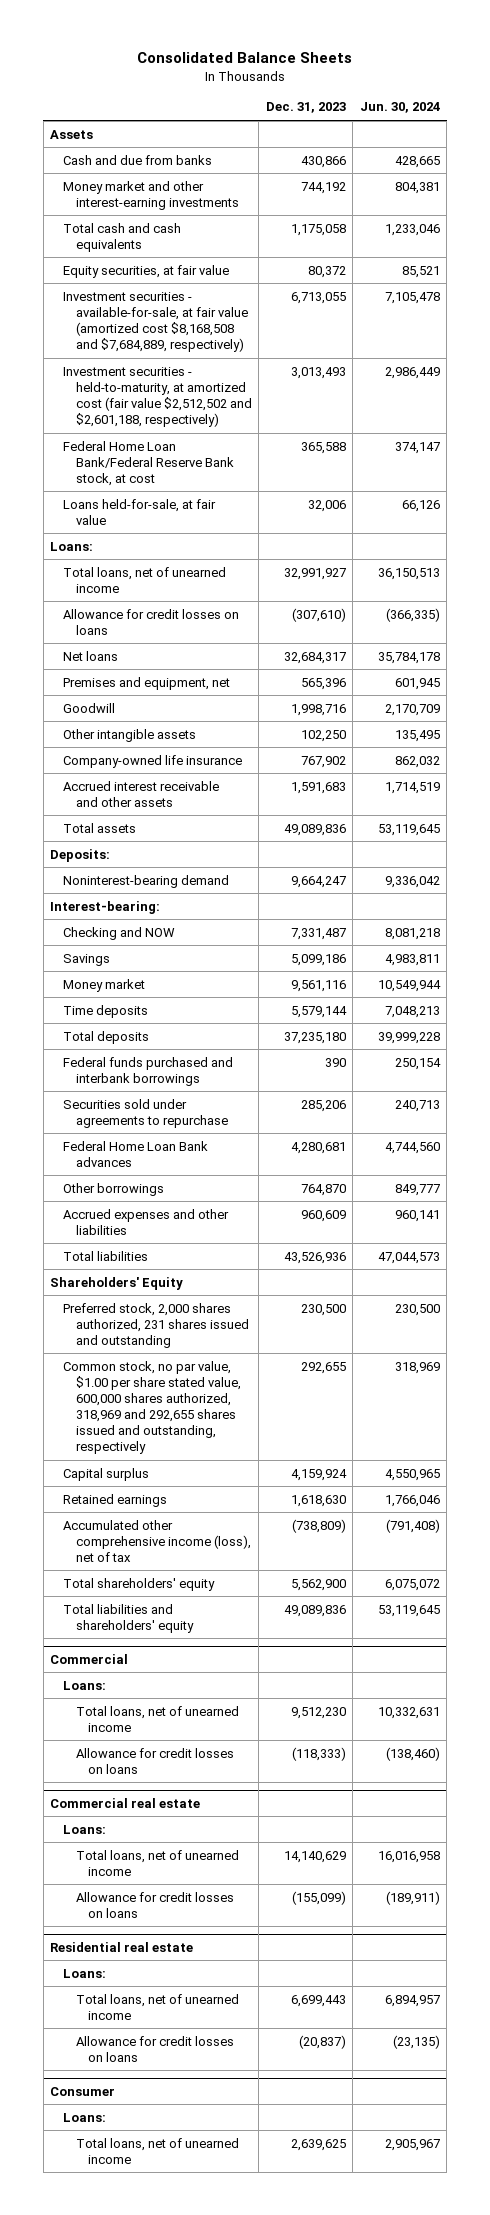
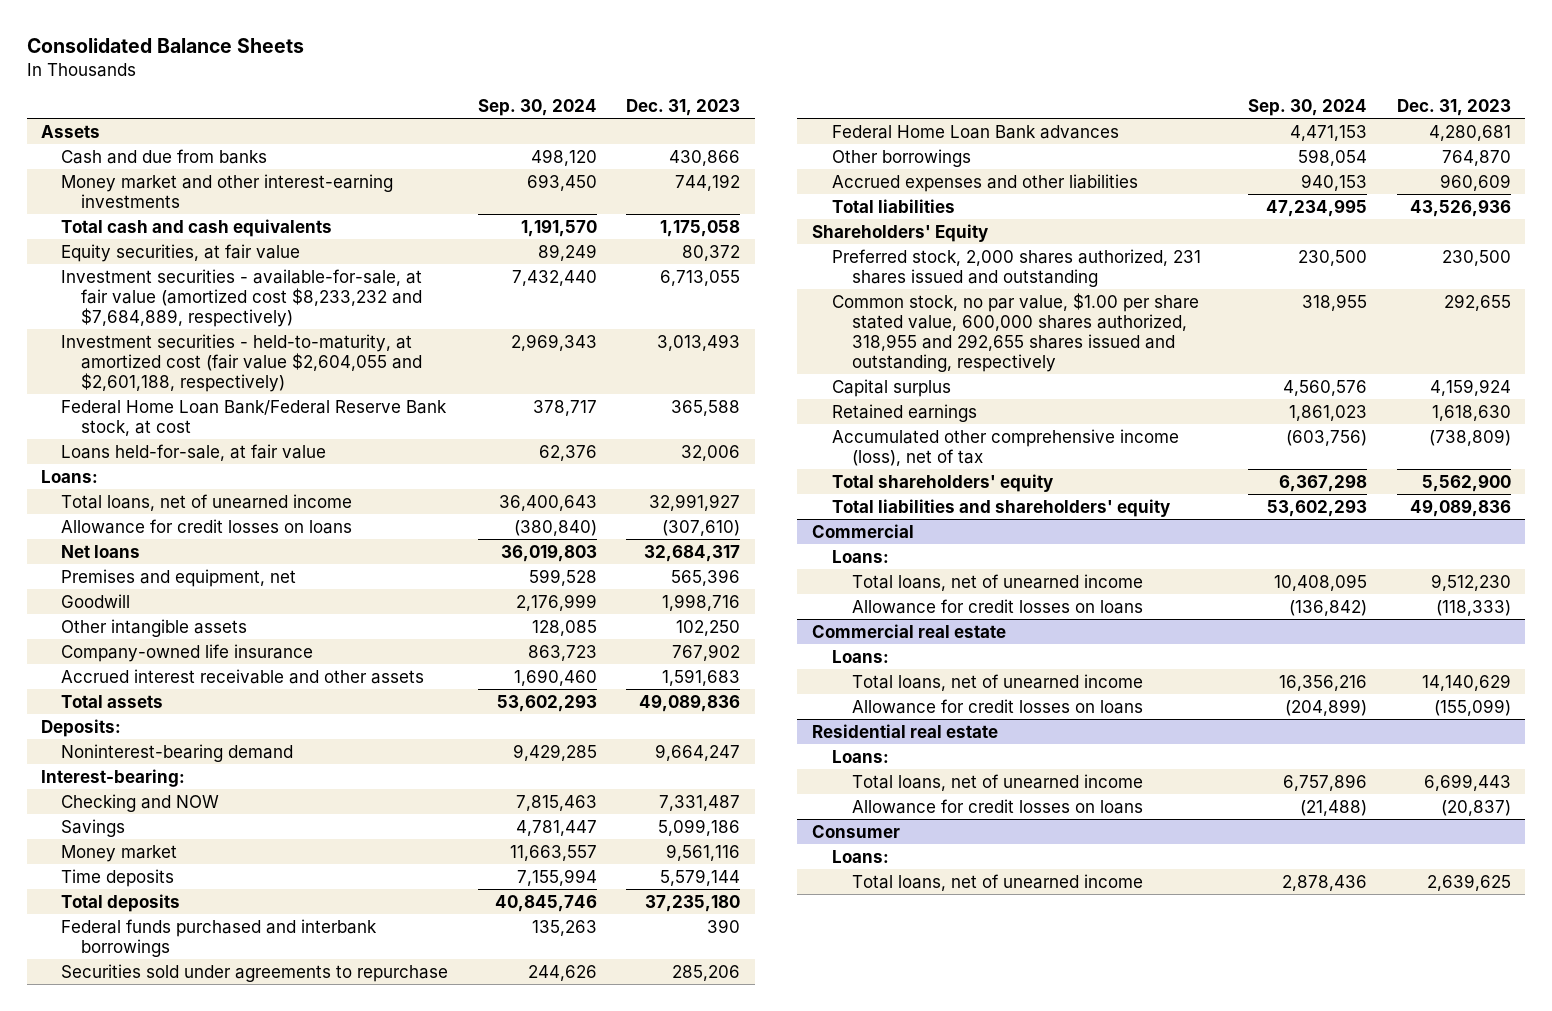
- | Dec. 31, 2023 | Jun. 30, 2024
+ | Sep. 30, 2024 | Dec. 31, 2023
- Investment securities - available-for-sale, at fair value (amortized cost $8,168,508 and $7,684,889, respectively) | 6,713,055 | 7,105,478
- Investment securities - held-to-maturity, at amortized cost (fair value $2,512,502 and $2,601,188, respectively) | 3,013,493 | 2,986,449
+ Investment securities - available-for-sale, at fair value (amortized cost $8,233,232 and $7,684,889, respectively) | 7,432,440 | 6,713,055
+ Investment securities - held-to-maturity, at amortized cost (fair value $2,604,055 and $2,601,188, respectively) | 2,969,343 | 3,013,493
- Common stock, no par value, $1.00 per share stated value, 600,000 shares authorized, 318,969 and 292,655 shares issued and outstanding, respectively | 292,655 | 318,969
+ Common stock, no par value, $1.00 per share stated value, 600,000 shares authorized, 318,955 and 292,655 shares issued and outstanding, respectively | 318,955 | 292,655

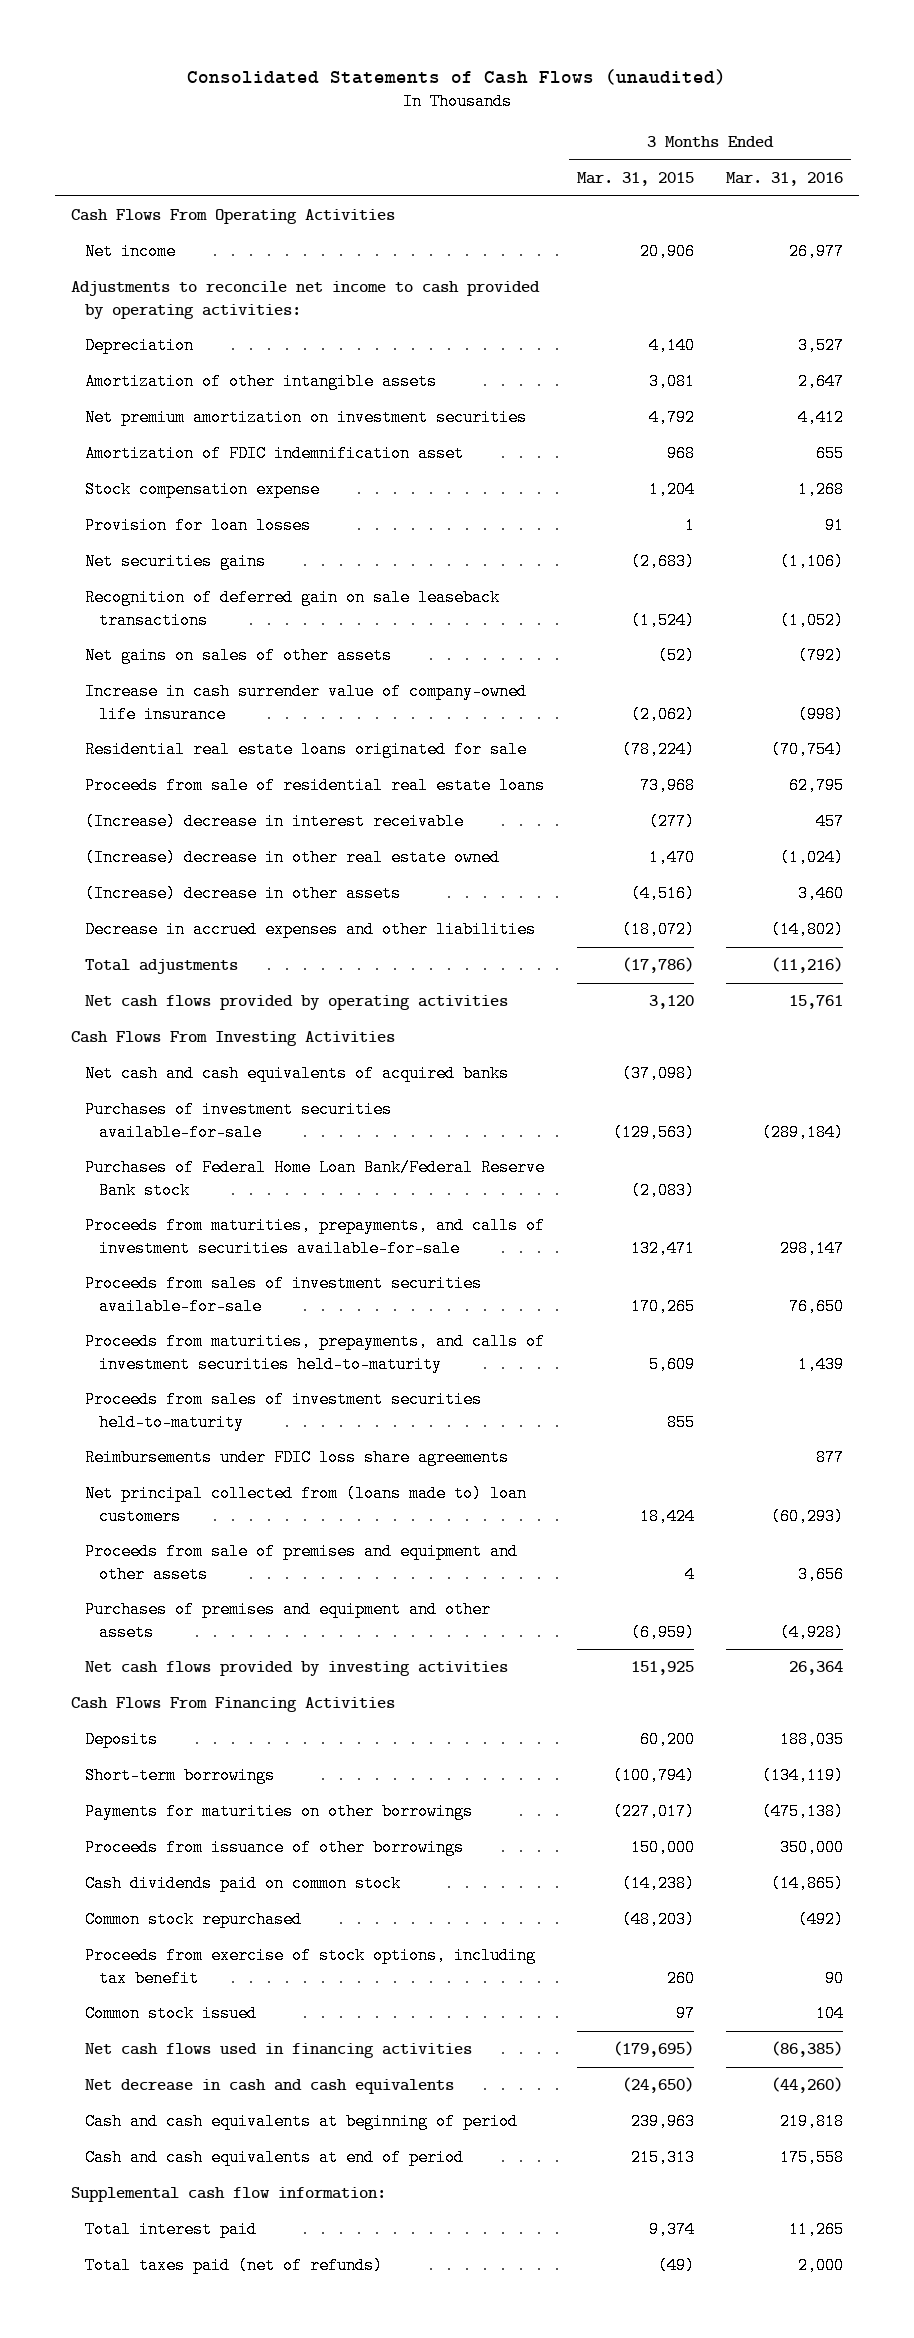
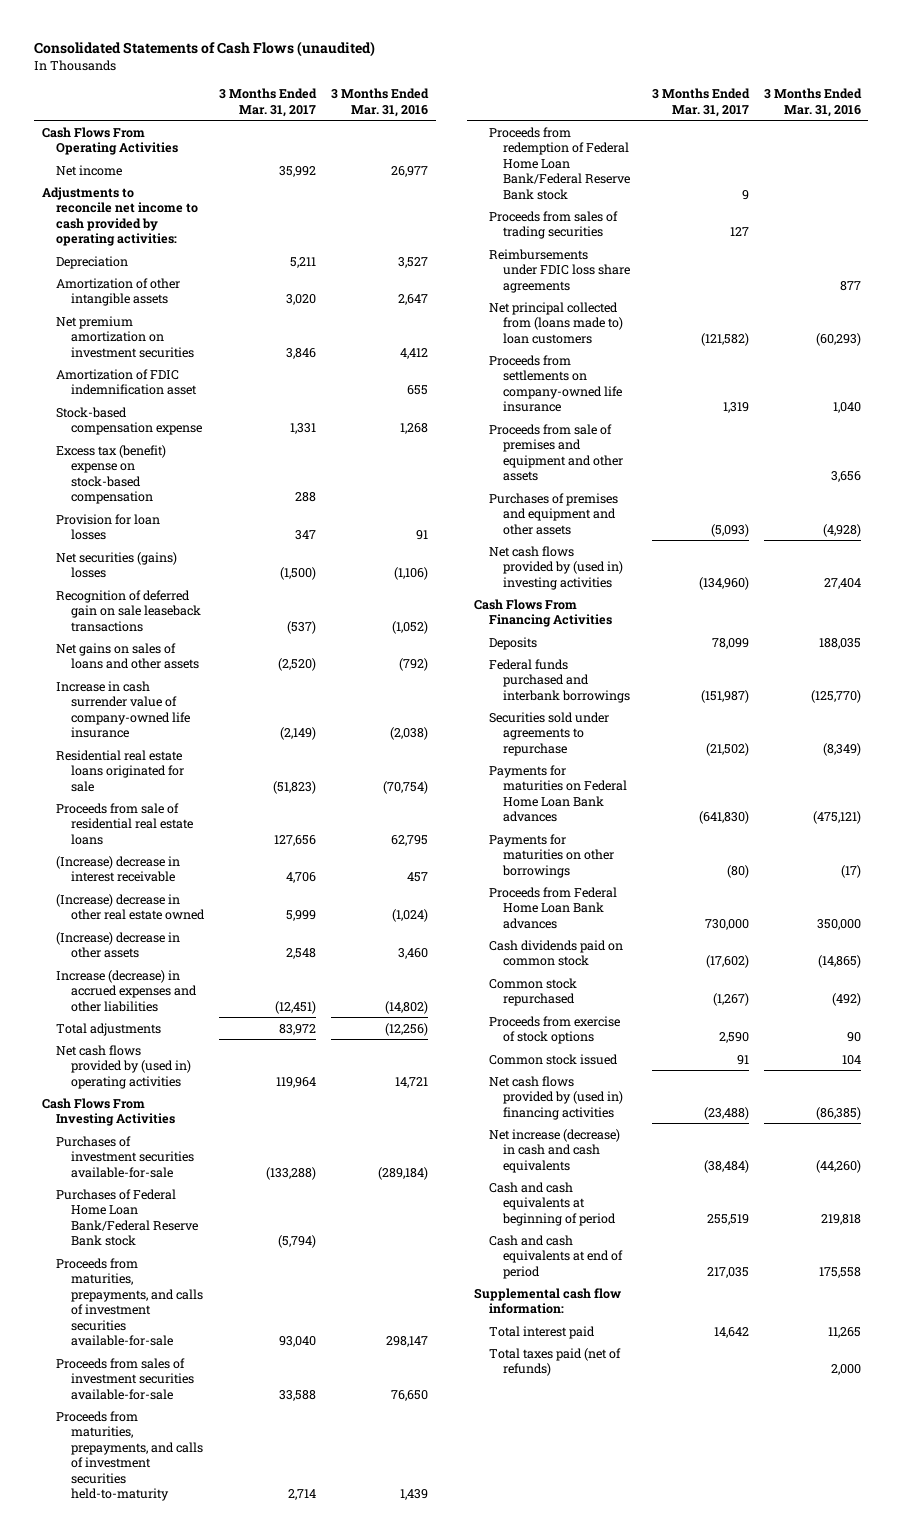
- | 3 Months Ended Mar. 31, 2015 | 3 Months Ended Mar. 31, 2016
+ | 3 Months Ended Mar. 31, 2017 | 3 Months Ended Mar. 31, 2016
- Stock compensation expense | 1,204 | 1,268
+ Stock-based compensation expense | 1,331 | 1,268
+ Excess tax (benefit) expense on stock-based compensation | 288 |
- Net securities gains | (2,683) | (1,106)
+ Net securities (gains) losses | (1,500) | (1,106)
- Net gains on sales of other assets | (52) | (792)
- Increase in cash surrender value of company-owned life insurance | (2,062) | (998)
+ Net gains on sales of loans and other assets | (2,520) | (792)
+ Increase in cash surrender value of company-owned life insurance | (2,149) | (2,038)
- Decrease in accrued expenses and other liabilities | (18,072) | (14,802)
- Total adjustments | (17,786) | (11,216)
- Net cash flows provided by operating activities | 3,120 | 15,761
+ Increase (decrease) in accrued expenses and other liabilities | (12,451) | (14,802)
+ Total adjustments | 83,972 | (12,256)
+ Net cash flows provided by (used in) operating activities | 119,964 | 14,721
- Net cash and cash equivalents of acquired banks | (37,098) |
- Proceeds from sales of investment securities held-to-maturity | 855 |
+ Proceeds from redemption of Federal Home Loan Bank/Federal Reserve Bank stock | 9 |
+ Proceeds from sales of trading securities | 127 |
+ Proceeds from settlements on company-owned life insurance | 1,319 | 1,040
- Net cash flows provided by investing activities | 151,925 | 26,364
+ Net cash flows provided by (used in) investing activities | (134,960) | 27,404
- Short-term borrowings | (100,794) | (134,119)
- Payments for maturities on other borrowings | (227,017) | (475,138)
- Proceeds from issuance of other borrowings | 150,000 | 350,000
+ Federal funds purchased and interbank borrowings | (151,987) | (125,770)
+ Securities sold under agreements to repurchase | (21,502) | (8,349)
+ Payments for maturities on Federal Home Loan Bank advances | (641,830) | (475,121)
+ Payments for maturities on other borrowings | (80) | (17)
+ Proceeds from Federal Home Loan Bank advances | 730,000 | 350,000
- Proceeds from exercise of stock options, including tax benefit | 260 | 90
+ Proceeds from exercise of stock options | 2,590 | 90
- Net cash flows used in financing activities | (179,695) | (86,385)
- Net decrease in cash and cash equivalents | (24,650) | (44,260)
+ Net cash flows provided by (used in) financing activities | (23,488) | (86,385)
+ Net increase (decrease) in cash and cash equivalents | (38,484) | (44,260)

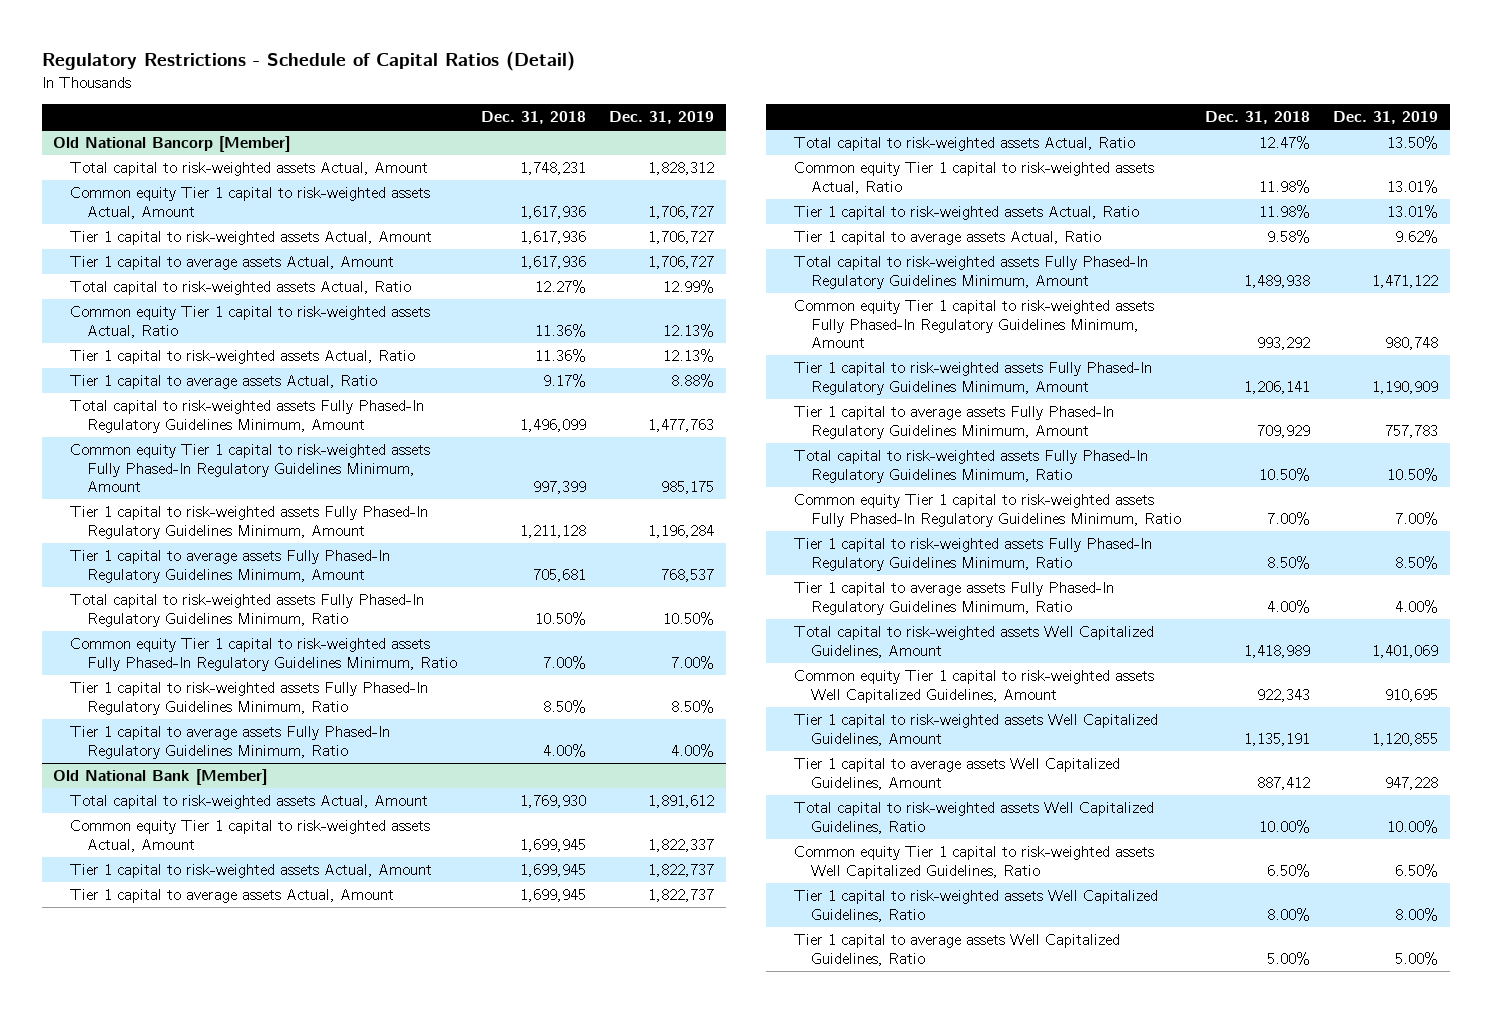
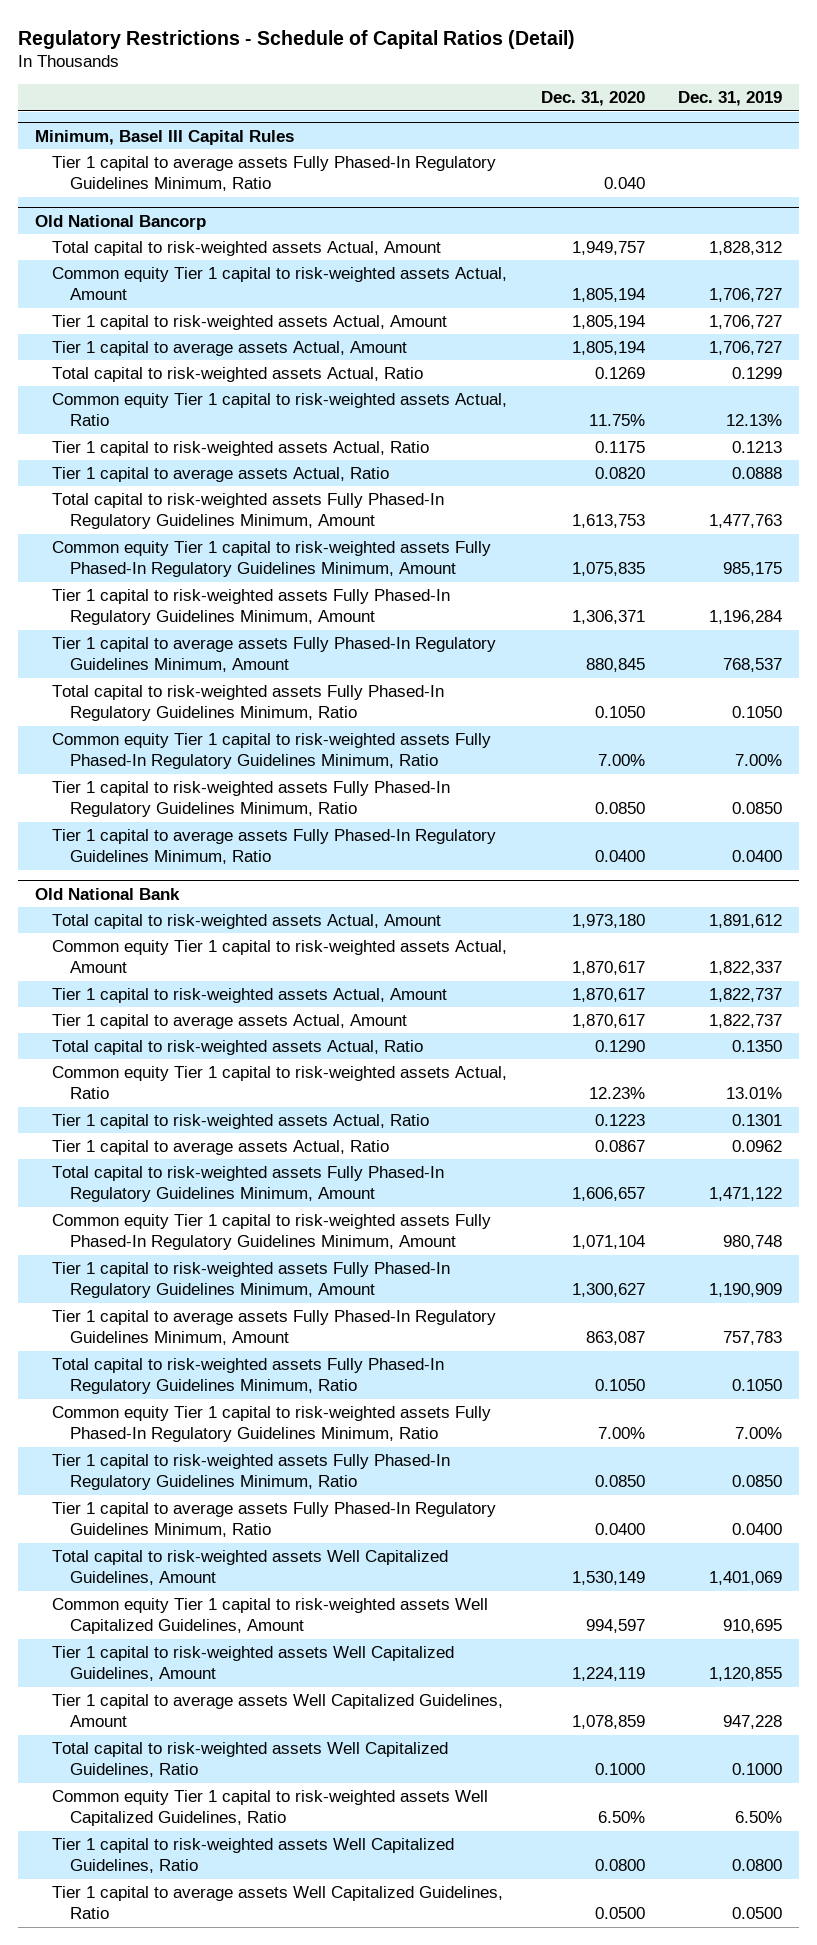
- | Dec. 31, 2018 | Dec. 31, 2019
+ | Dec. 31, 2020 | Dec. 31, 2019
- Old National Bancorp [Member]
+ Minimum, Basel III Capital Rules
+ Tier 1 capital to average assets Fully Phased-In Regulatory Guidelines Minimum, Ratio | 0.040 |
+ Old National Bancorp
- Total capital to risk-weighted assets Actual, Ratio | 12.27% | 12.99%
+ Total capital to risk-weighted assets Actual, Ratio | 0.1269 | 0.1299
- Tier 1 capital to risk-weighted assets Actual, Ratio | 11.36% | 12.13%
- Tier 1 capital to average assets Actual, Ratio | 9.17% | 8.88%
+ Tier 1 capital to risk-weighted assets Actual, Ratio | 0.1175 | 0.1213
+ Tier 1 capital to average assets Actual, Ratio | 0.0820 | 0.0888
- Total capital to risk-weighted assets Fully Phased-In Regulatory Guidelines Minimum, Ratio | 10.50% | 10.50%
+ Total capital to risk-weighted assets Fully Phased-In Regulatory Guidelines Minimum, Ratio | 0.1050 | 0.1050
- Tier 1 capital to risk-weighted assets Fully Phased-In Regulatory Guidelines Minimum, Ratio | 8.50% | 8.50%
- Tier 1 capital to average assets Fully Phased-In Regulatory Guidelines Minimum, Ratio | 4.00% | 4.00%
- Old National Bank [Member]
+ Tier 1 capital to risk-weighted assets Fully Phased-In Regulatory Guidelines Minimum, Ratio | 0.0850 | 0.0850
+ Tier 1 capital to average assets Fully Phased-In Regulatory Guidelines Minimum, Ratio | 0.0400 | 0.0400
+ Old National Bank
- Total capital to risk-weighted assets Actual, Ratio | 12.47% | 13.50%
+ Total capital to risk-weighted assets Actual, Ratio | 0.1290 | 0.1350
- Tier 1 capital to risk-weighted assets Actual, Ratio | 11.98% | 13.01%
- Tier 1 capital to average assets Actual, Ratio | 9.58% | 9.62%
+ Tier 1 capital to risk-weighted assets Actual, Ratio | 0.1223 | 0.1301
+ Tier 1 capital to average assets Actual, Ratio | 0.0867 | 0.0962
- Total capital to risk-weighted assets Fully Phased-In Regulatory Guidelines Minimum, Ratio | 10.50% | 10.50%
+ Total capital to risk-weighted assets Fully Phased-In Regulatory Guidelines Minimum, Ratio | 0.1050 | 0.1050
- Tier 1 capital to risk-weighted assets Fully Phased-In Regulatory Guidelines Minimum, Ratio | 8.50% | 8.50%
- Tier 1 capital to average assets Fully Phased-In Regulatory Guidelines Minimum, Ratio | 4.00% | 4.00%
+ Tier 1 capital to risk-weighted assets Fully Phased-In Regulatory Guidelines Minimum, Ratio | 0.0850 | 0.0850
+ Tier 1 capital to average assets Fully Phased-In Regulatory Guidelines Minimum, Ratio | 0.0400 | 0.0400
- Total capital to risk-weighted assets Well Capitalized Guidelines, Ratio | 10.00% | 10.00%
+ Total capital to risk-weighted assets Well Capitalized Guidelines, Ratio | 0.1000 | 0.1000
- Tier 1 capital to risk-weighted assets Well Capitalized Guidelines, Ratio | 8.00% | 8.00%
- Tier 1 capital to average assets Well Capitalized Guidelines, Ratio | 5.00% | 5.00%
+ Tier 1 capital to risk-weighted assets Well Capitalized Guidelines, Ratio | 0.0800 | 0.0800
+ Tier 1 capital to average assets Well Capitalized Guidelines, Ratio | 0.0500 | 0.0500

